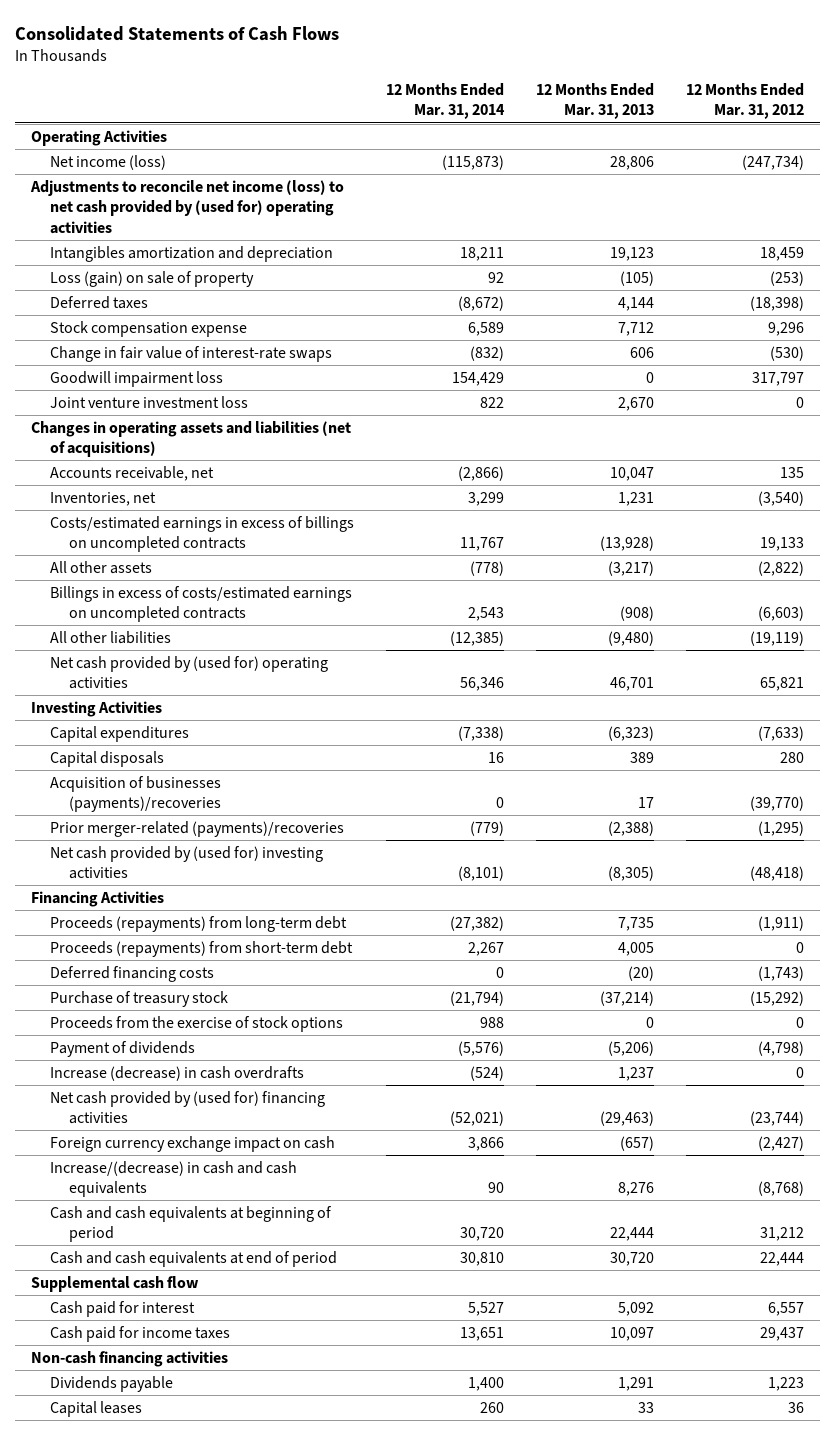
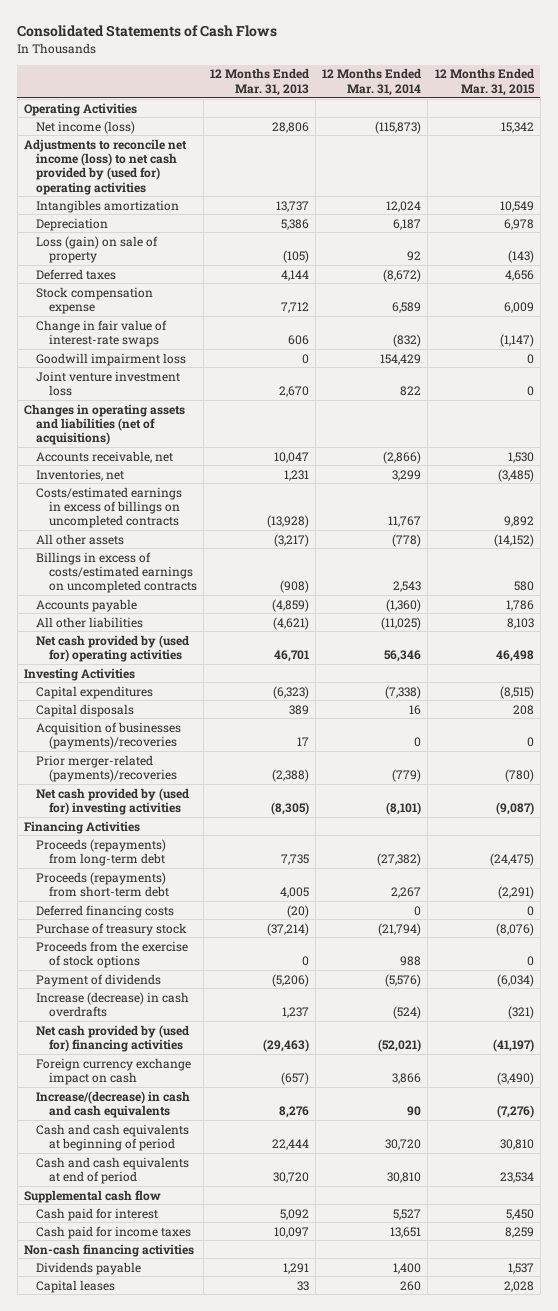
- | 12 Months Ended Mar. 31, 2014 | 12 Months Ended Mar. 31, 2013 | 12 Months Ended Mar. 31, 2012
+ | 12 Months Ended Mar. 31, 2013 | 12 Months Ended Mar. 31, 2014 | 12 Months Ended Mar. 31, 2015
- Intangibles amortization and depreciation | 18,211 | 19,123 | 18,459
+ Intangibles amortization | 13,737 | 12,024 | 10,549
+ Depreciation | 5,386 | 6,187 | 6,978
- All other liabilities | (12,385) | (9,480) | (19,119)
+ Accounts payable | (4,859) | (1,360) | 1,786
+ All other liabilities | (4,621) | (11,025) | 8,103

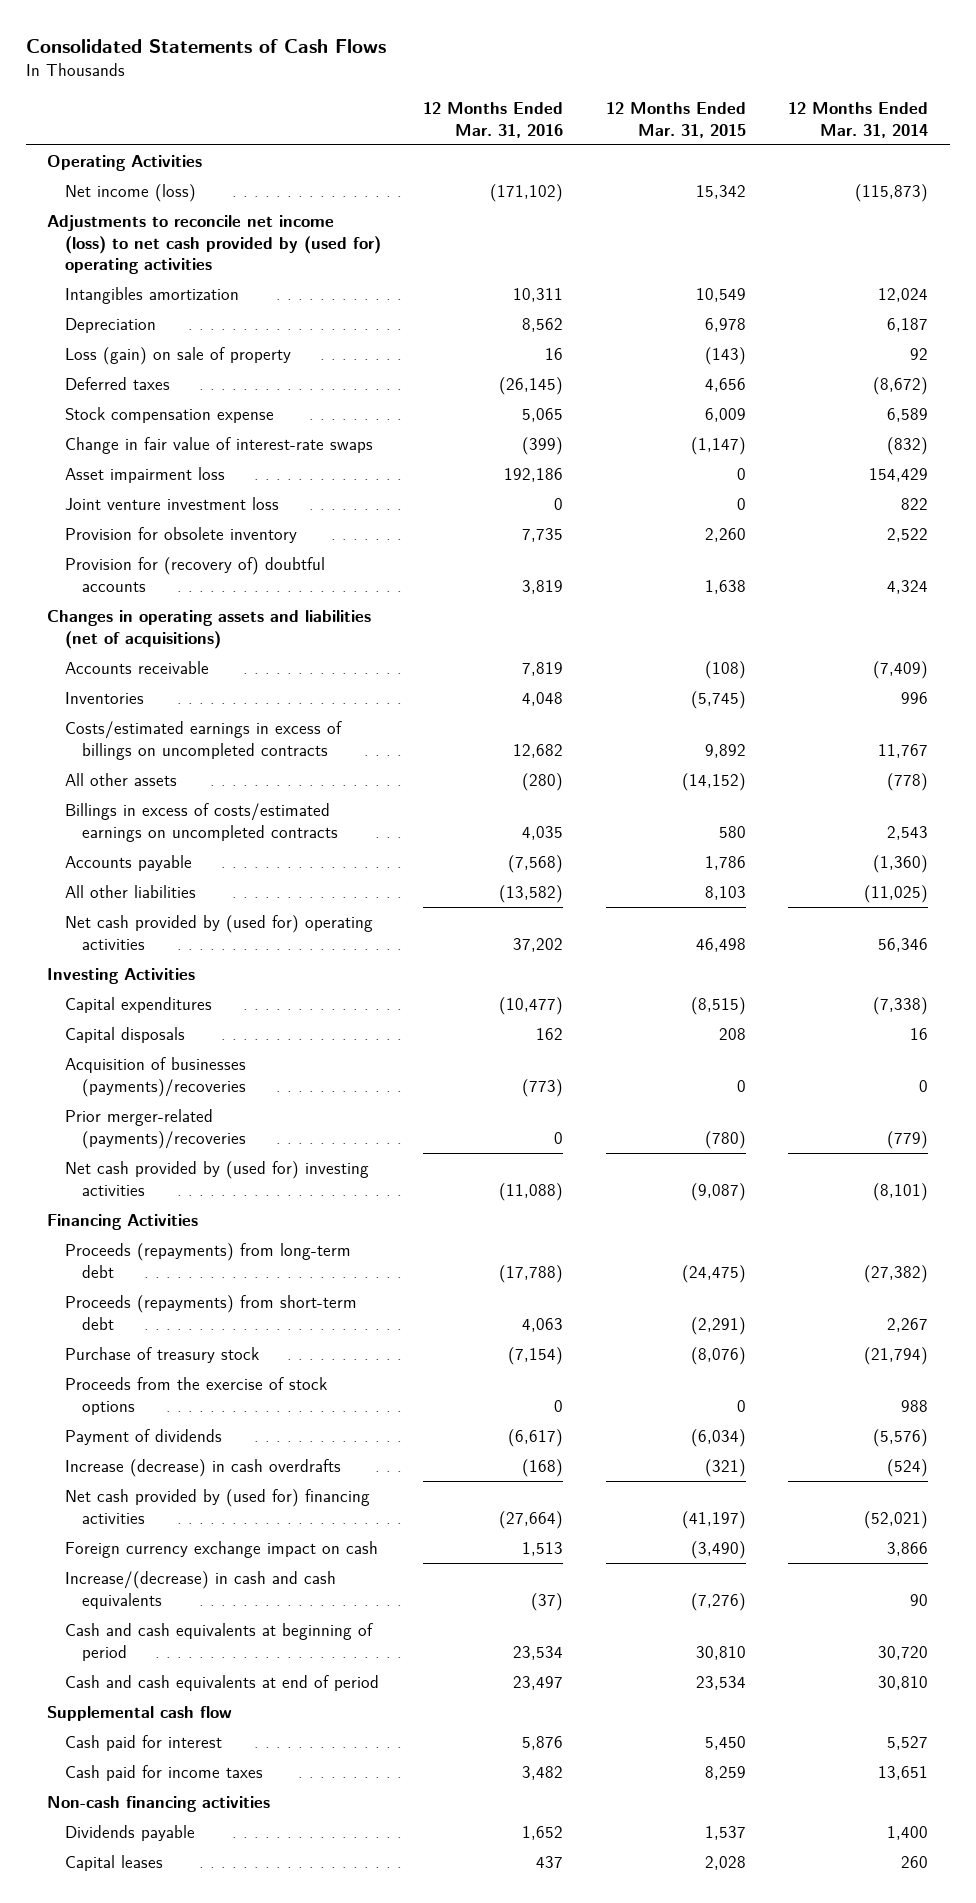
- | 12 Months Ended Mar. 31, 2013 | 12 Months Ended Mar. 31, 2014 | 12 Months Ended Mar. 31, 2015
+ | 12 Months Ended Mar. 31, 2016 | 12 Months Ended Mar. 31, 2015 | 12 Months Ended Mar. 31, 2014
- Goodwill impairment loss | 0 | 154,429 | 0
+ Asset impairment loss | 192,186 | 0 | 154,429
+ Provision for obsolete inventory | 7,735 | 2,260 | 2,522
+ Provision for (recovery of) doubtful accounts | 3,819 | 1,638 | 4,324
- Accounts receivable, net | 10,047 | (2,866) | 1,530
- Inventories, net | 1,231 | 3,299 | (3,485)
+ Accounts receivable | 7,819 | (108) | (7,409)
+ Inventories | 4,048 | (5,745) | 996
- Deferred financing costs | (20) | 0 | 0

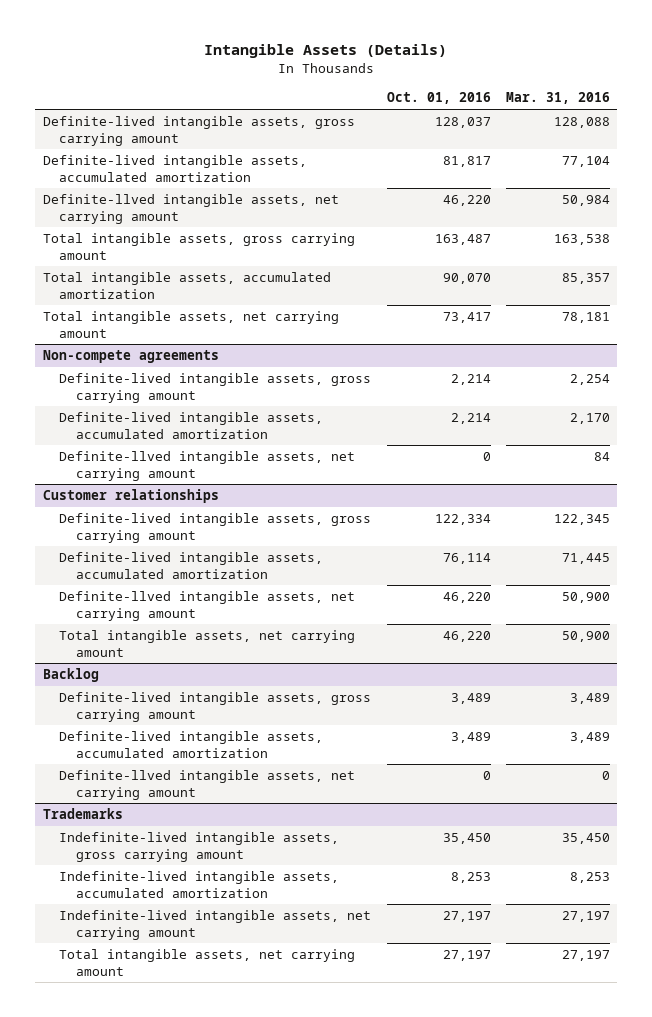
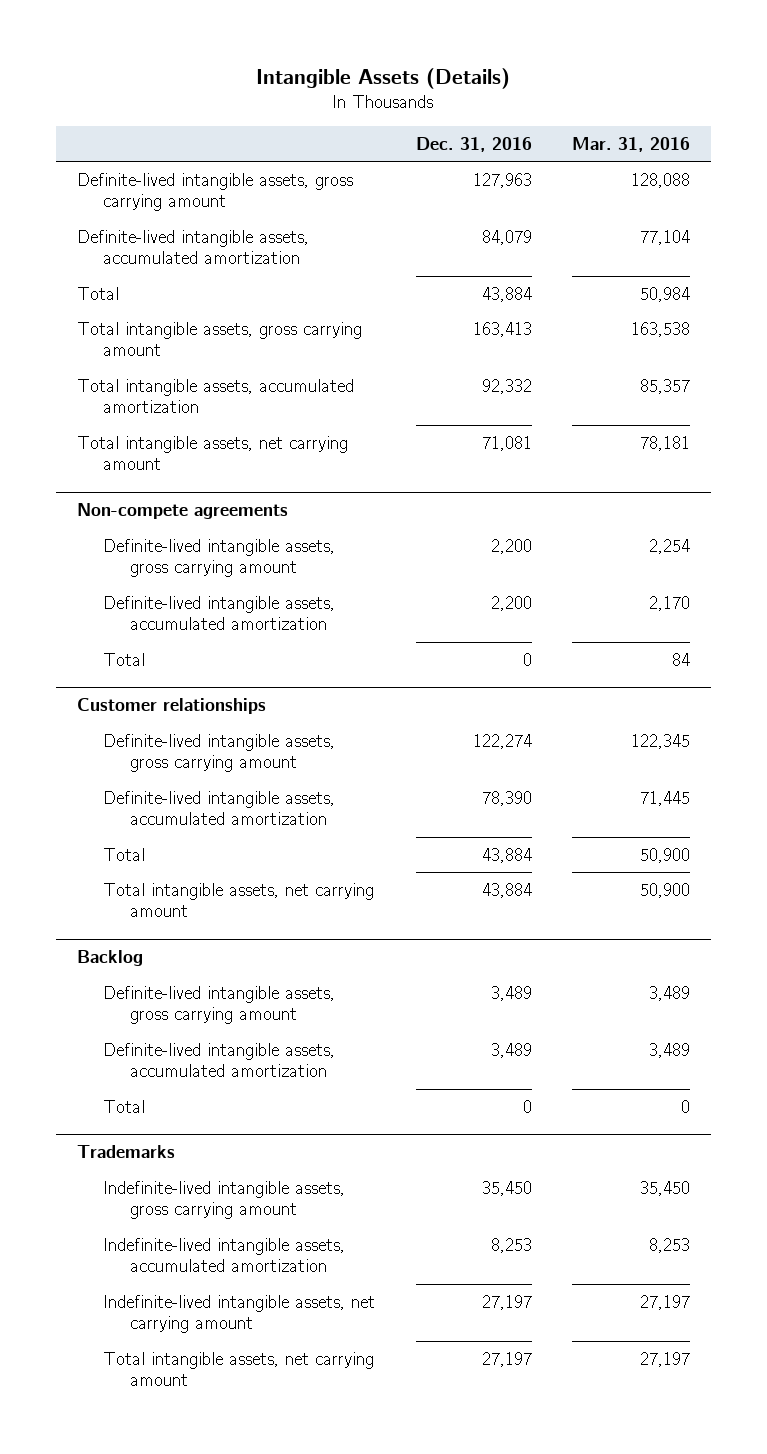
- | Oct. 01, 2016 | Mar. 31, 2016
+ | Dec. 31, 2016 | Mar. 31, 2016
- Definite-llved intangible assets, net carrying amount | 46,220 | 50,984
+ Total | 43,884 | 50,984
@ Non-compete agreements
- Definite-llved intangible assets, net carrying amount | 0 | 84
+ Total | 0 | 84
@ Customer relationships
- Definite-llved intangible assets, net carrying amount | 46,220 | 50,900
+ Total | 43,884 | 50,900
@ Backlog
- Definite-llved intangible assets, net carrying amount | 0 | 0
+ Total | 0 | 0

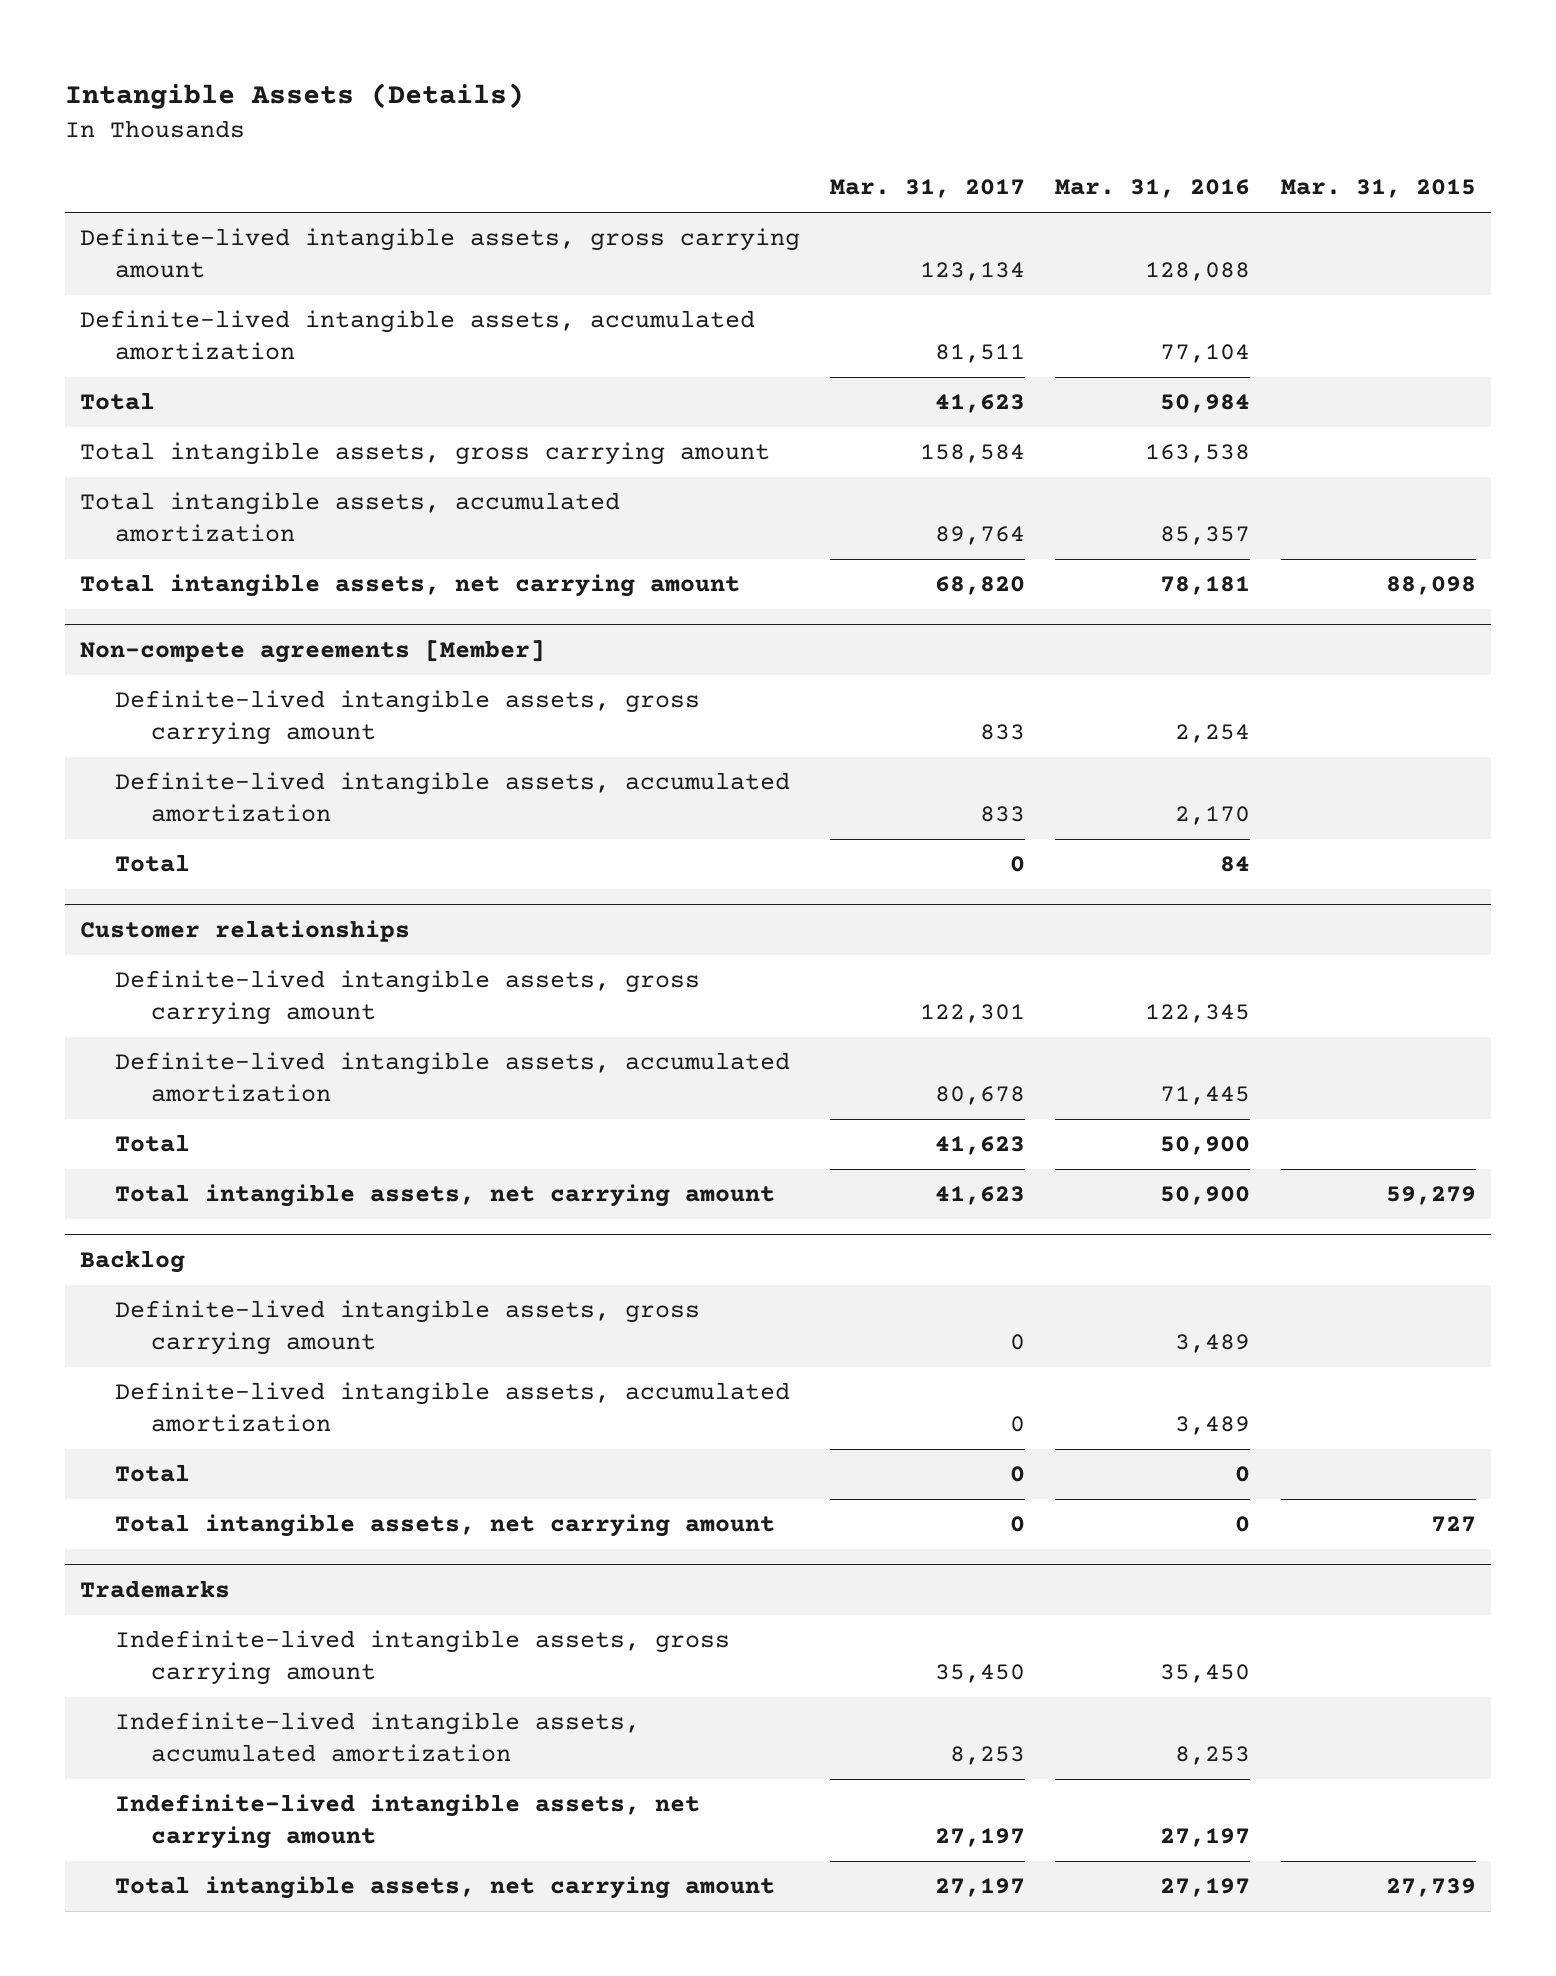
- | Dec. 31, 2016 | Mar. 31, 2016
+ | Mar. 31, 2017 | Mar. 31, 2016 | Mar. 31, 2015
- Non-compete agreements
+ Non-compete agreements [Member]
@ Backlog
+ Total intangible assets, net carrying amount | 0 | 0 | 727

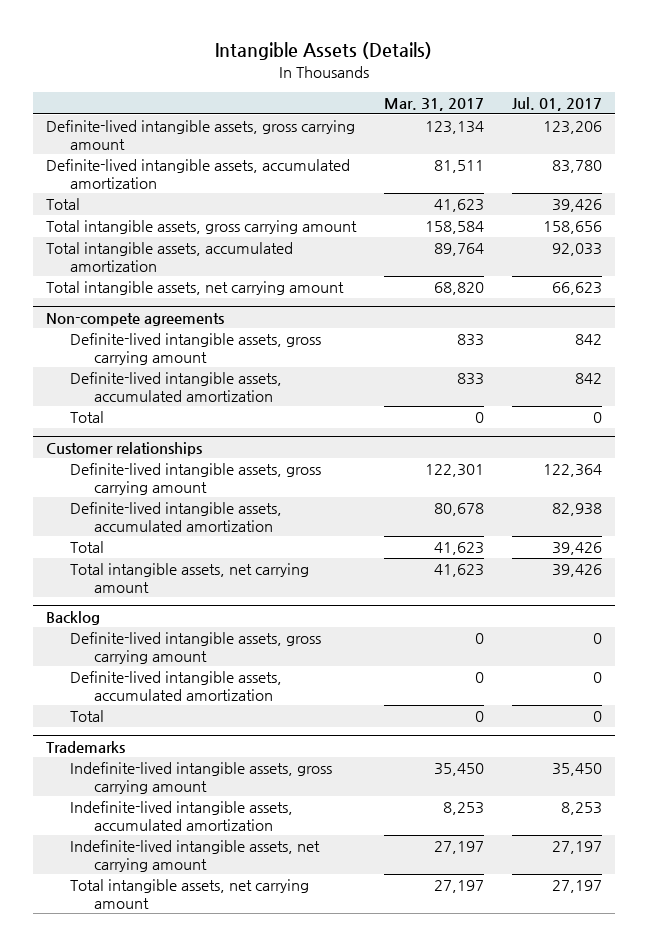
- | Mar. 31, 2017 | Mar. 31, 2016 | Mar. 31, 2015
+ | Mar. 31, 2017 | Jul. 01, 2017
- Non-compete agreements [Member]
+ Non-compete agreements
@ Backlog
- Total intangible assets, net carrying amount | 0 | 0 | 727

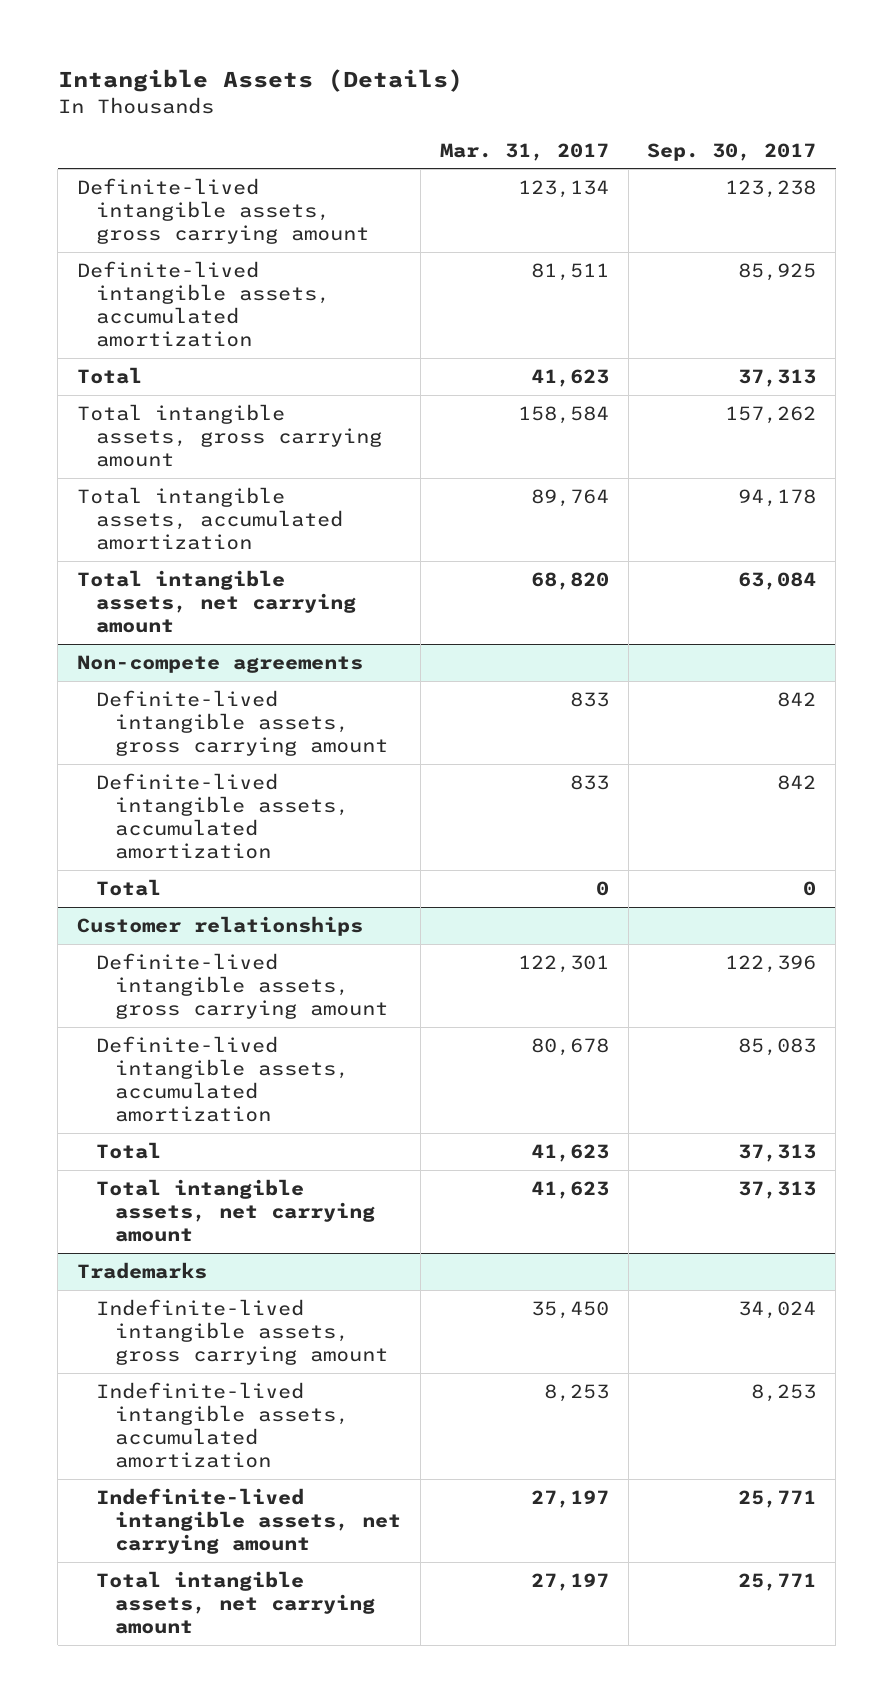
- | Mar. 31, 2017 | Jul. 01, 2017
+ | Mar. 31, 2017 | Sep. 30, 2017
- Backlog
- Definite-lived intangible assets, gross carrying amount | 0 | 0
- Definite-lived intangible assets, accumulated amortization | 0 | 0
- Total | 0 | 0

